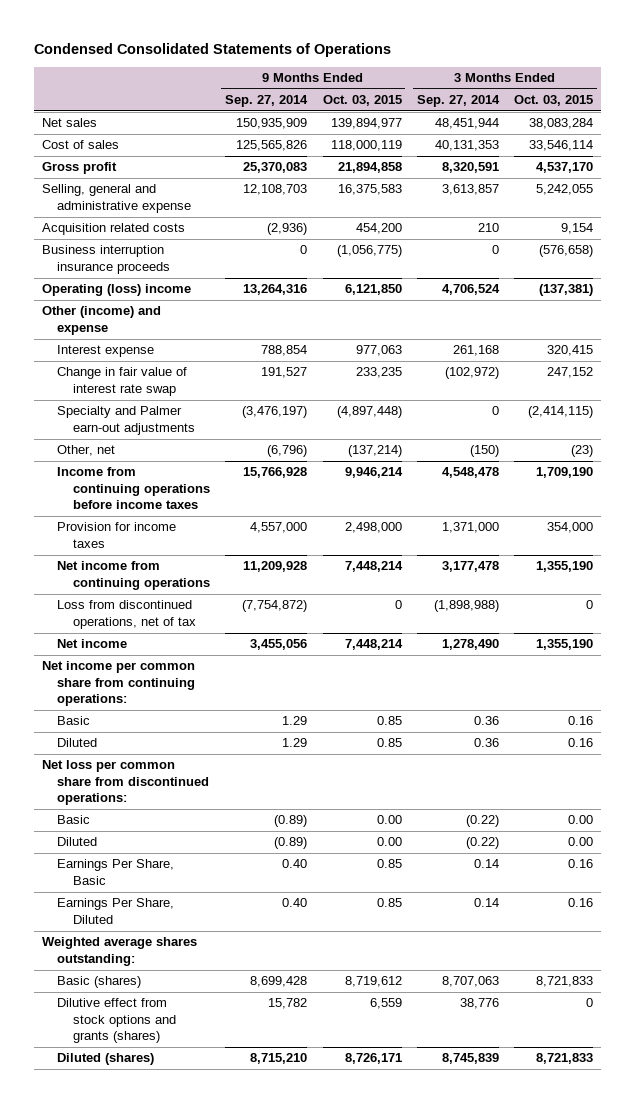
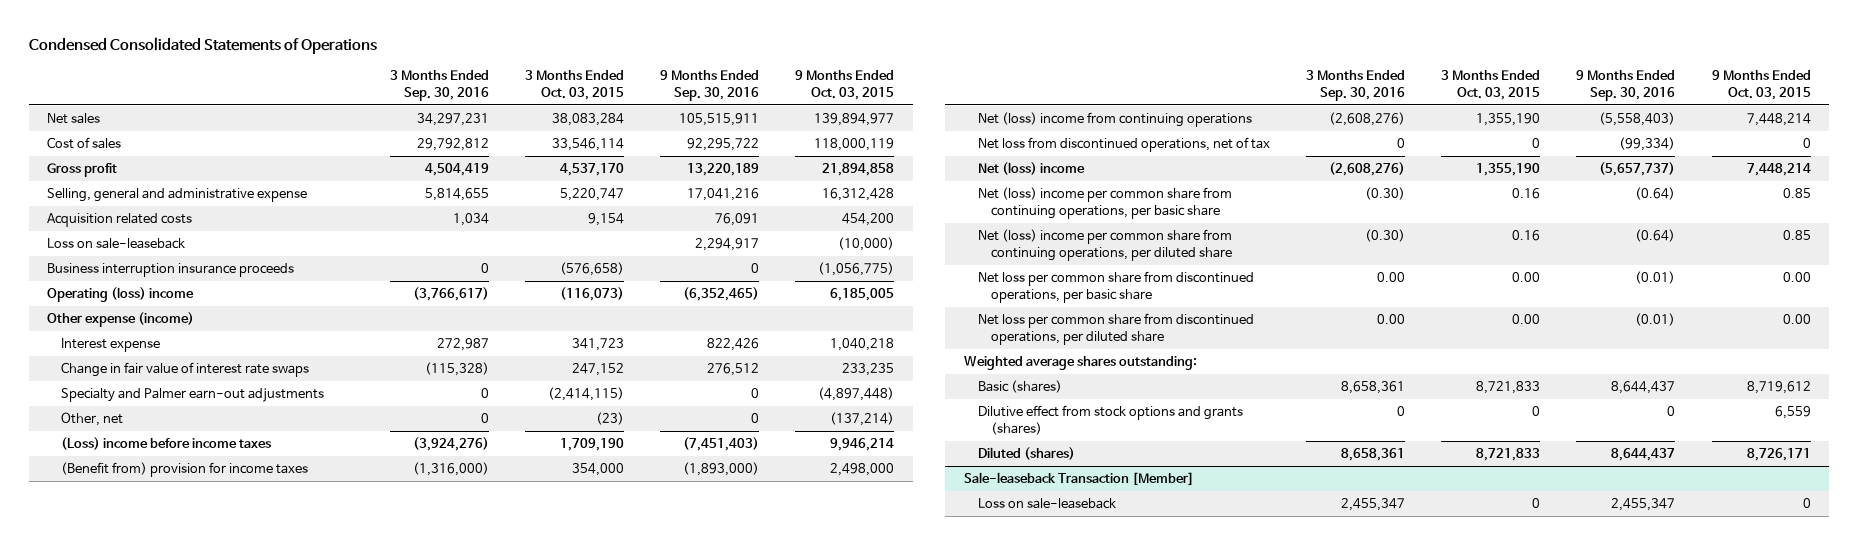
- | 9 Months Ended Sep. 27, 2014 | 9 Months Ended Oct. 03, 2015 | 3 Months Ended Sep. 27, 2014 | 3 Months Ended Oct. 03, 2015
+ | 3 Months Ended Sep. 30, 2016 | 3 Months Ended Oct. 03, 2015 | 9 Months Ended Sep. 30, 2016 | 9 Months Ended Oct. 03, 2015
- Selling, general and administrative expense | 12,108,703 | 16,375,583 | 3,613,857 | 5,242,055
+ Selling, general and administrative expense | 5,814,655 | 5,220,747 | 17,041,216 | 16,312,428
+ Loss on sale-leaseback | | | 2,294,917 | (10,000)
- Operating (loss) income | 13,264,316 | 6,121,850 | 4,706,524 | (137,381)
- Other (income) and expense
- Interest expense | 788,854 | 977,063 | 261,168 | 320,415
- Change in fair value of interest rate swap | 191,527 | 233,235 | (102,972) | 247,152
+ Operating (loss) income | (3,766,617) | (116,073) | (6,352,465) | 6,185,005
+ Other expense (income)
+ Interest expense | 272,987 | 341,723 | 822,426 | 1,040,218
+ Change in fair value of interest rate swaps | (115,328) | 247,152 | 276,512 | 233,235
- Income from continuing operations before income taxes | 15,766,928 | 9,946,214 | 4,548,478 | 1,709,190
- Provision for income taxes | 4,557,000 | 2,498,000 | 1,371,000 | 354,000
- Net income from continuing operations | 11,209,928 | 7,448,214 | 3,177,478 | 1,355,190
- Loss from discontinued operations, net of tax | (7,754,872) | 0 | (1,898,988) | 0
- Net income | 3,455,056 | 7,448,214 | 1,278,490 | 1,355,190
- Net income per common share from continuing operations:
- Basic | 1.29 | 0.85 | 0.36 | 0.16
- Diluted | 1.29 | 0.85 | 0.36 | 0.16
- Net loss per common share from discontinued operations:
- Basic | (0.89) | 0.00 | (0.22) | 0.00
- Diluted | (0.89) | 0.00 | (0.22) | 0.00
- Earnings Per Share, Basic | 0.40 | 0.85 | 0.14 | 0.16
- Earnings Per Share, Diluted | 0.40 | 0.85 | 0.14 | 0.16
+ (Loss) income before income taxes | (3,924,276) | 1,709,190 | (7,451,403) | 9,946,214
+ (Benefit from) provision for income taxes | (1,316,000) | 354,000 | (1,893,000) | 2,498,000
+ Net (loss) income from continuing operations | (2,608,276) | 1,355,190 | (5,558,403) | 7,448,214
+ Net loss from discontinued operations, net of tax | 0 | 0 | (99,334) | 0
+ Net (loss) income | (2,608,276) | 1,355,190 | (5,657,737) | 7,448,214
+ Net (loss) income per common share from continuing operations, per basic share | (0.30) | 0.16 | (0.64) | 0.85
+ Net (loss) income per common share from continuing operations, per diluted share | (0.30) | 0.16 | (0.64) | 0.85
+ Net loss per common share from discontinued operations, per basic share | 0.00 | 0.00 | (0.01) | 0.00
+ Net loss per common share from discontinued operations, per diluted share | 0.00 | 0.00 | (0.01) | 0.00
+ Sale-leaseback Transaction [Member]
+ Loss on sale-leaseback | 2,455,347 | 0 | 2,455,347 | 0

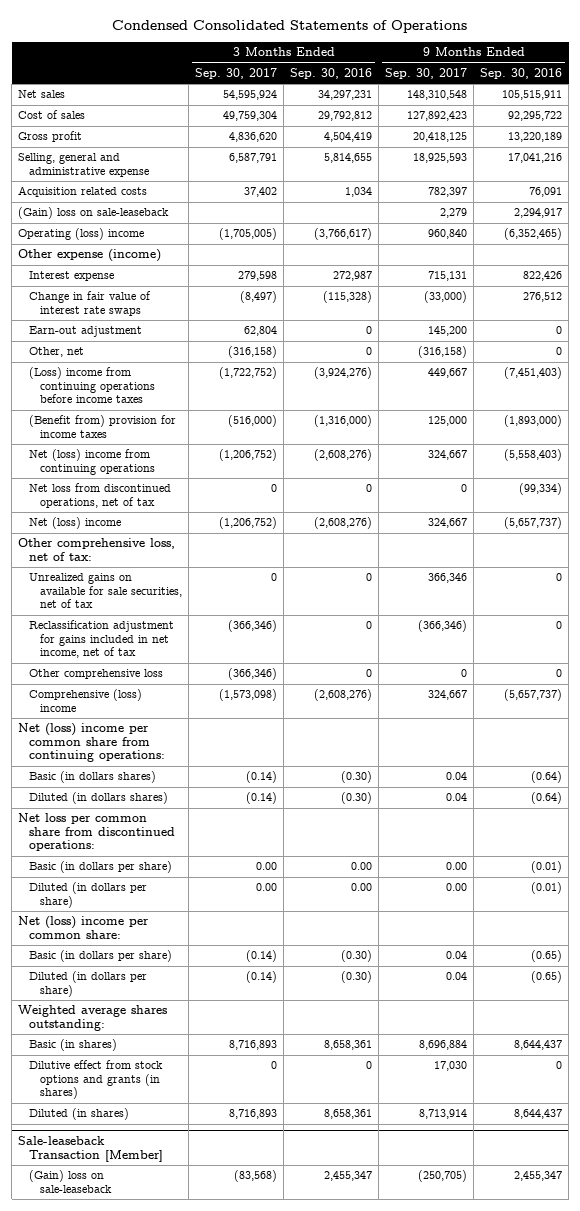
- | 3 Months Ended Sep. 30, 2016 | 3 Months Ended Oct. 03, 2015 | 9 Months Ended Sep. 30, 2016 | 9 Months Ended Oct. 03, 2015
+ | 3 Months Ended Sep. 30, 2017 | 3 Months Ended Sep. 30, 2016 | 9 Months Ended Sep. 30, 2017 | 9 Months Ended Sep. 30, 2016
- Loss on sale-leaseback | | | 2,294,917 | (10,000)
- Business interruption insurance proceeds | 0 | (576,658) | 0 | (1,056,775)
+ (Gain) loss on sale-leaseback | | | 2,279 | 2,294,917
- Specialty and Palmer earn-out adjustments | 0 | (2,414,115) | 0 | (4,897,448)
+ Earn-out adjustment | 62,804 | 0 | 145,200 | 0
- (Loss) income before income taxes | (3,924,276) | 1,709,190 | (7,451,403) | 9,946,214
+ (Loss) income from continuing operations before income taxes | (1,722,752) | (3,924,276) | 449,667 | (7,451,403)
- Net (loss) income per common share from continuing operations, per basic share | (0.30) | 0.16 | (0.64) | 0.85
- Net (loss) income per common share from continuing operations, per diluted share | (0.30) | 0.16 | (0.64) | 0.85
- Net loss per common share from discontinued operations, per basic share | 0.00 | 0.00 | (0.01) | 0.00
- Net loss per common share from discontinued operations, per diluted share | 0.00 | 0.00 | (0.01) | 0.00
+ Other comprehensive loss, net of tax:
+ Unrealized gains on available for sale securities, net of tax | 0 | 0 | 366,346 | 0
+ Reclassification adjustment for gains included in net income, net of tax | (366,346) | 0 | (366,346) | 0
+ Other comprehensive loss | (366,346) | 0 | 0 | 0
+ Comprehensive (loss) income | (1,573,098) | (2,608,276) | 324,667 | (5,657,737)
+ Net (loss) income per common share from continuing operations:
+ Basic (in dollars shares) | (0.14) | (0.30) | 0.04 | (0.64)
+ Diluted (in dollars shares) | (0.14) | (0.30) | 0.04 | (0.64)
+ Net loss per common share from discontinued operations:
+ Basic (in dollars per share) | 0.00 | 0.00 | 0.00 | (0.01)
+ Diluted (in dollars per share) | 0.00 | 0.00 | 0.00 | (0.01)
+ Net (loss) income per common share:
+ Basic (in dollars per share) | (0.14) | (0.30) | 0.04 | (0.65)
+ Diluted (in dollars per share) | (0.14) | (0.30) | 0.04 | (0.65)
- Basic (shares) | 8,658,361 | 8,721,833 | 8,644,437 | 8,719,612
- Dilutive effect from stock options and grants (shares) | 0 | 0 | 0 | 6,559
- Diluted (shares) | 8,658,361 | 8,721,833 | 8,644,437 | 8,726,171
+ Basic (in shares) | 8,716,893 | 8,658,361 | 8,696,884 | 8,644,437
+ Dilutive effect from stock options and grants (in shares) | 0 | 0 | 17,030 | 0
+ Diluted (in shares) | 8,716,893 | 8,658,361 | 8,713,914 | 8,644,437
@ Sale-leaseback Transaction [Member]
- Loss on sale-leaseback | 2,455,347 | 0 | 2,455,347 | 0
+ (Gain) loss on sale-leaseback | (83,568) | 2,455,347 | (250,705) | 2,455,347

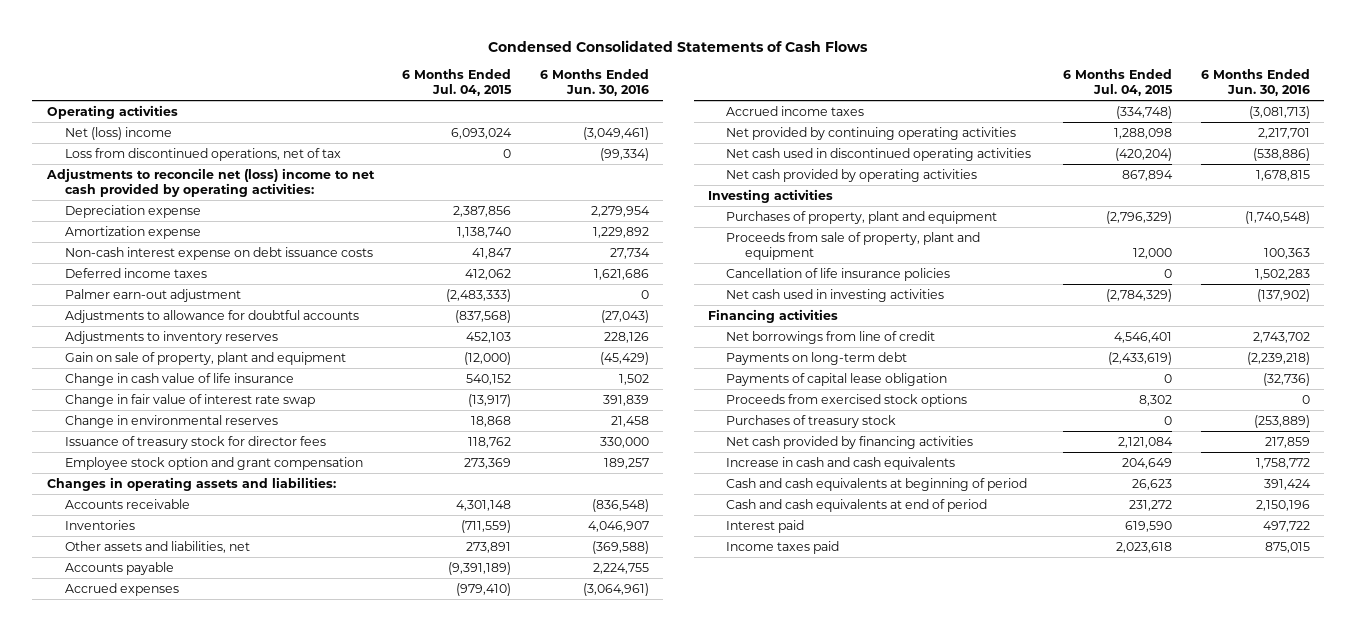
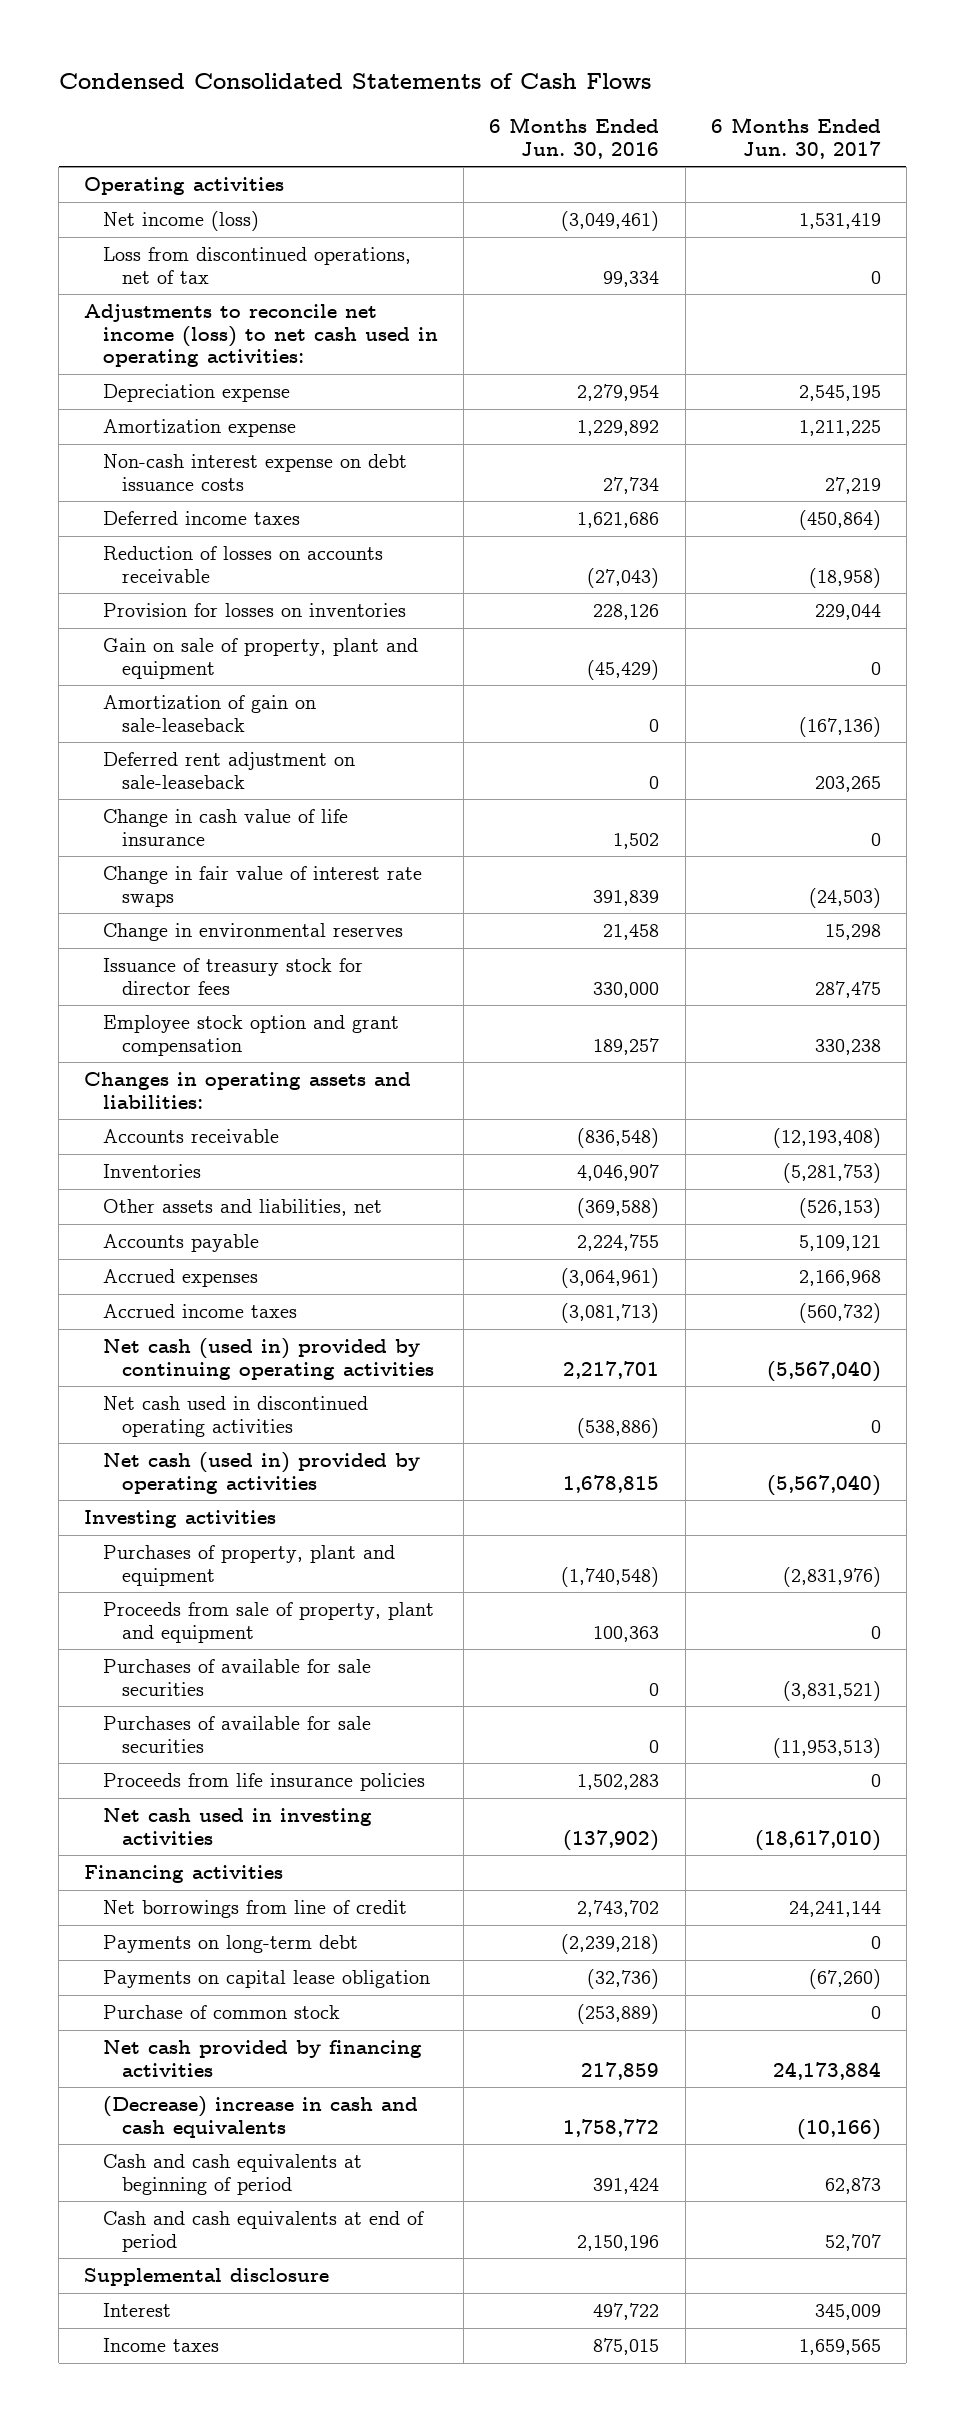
- | 6 Months Ended Jul. 04, 2015 | 6 Months Ended Jun. 30, 2016
+ | 6 Months Ended Jun. 30, 2016 | 6 Months Ended Jun. 30, 2017
- Net (loss) income | 6,093,024 | (3,049,461)
- Loss from discontinued operations, net of tax | 0 | (99,334)
- Adjustments to reconcile net (loss) income to net cash provided by operating activities:
+ Net income (loss) | (3,049,461) | 1,531,419
+ Loss from discontinued operations, net of tax | 99,334 | 0
+ Adjustments to reconcile net income (loss) to net cash used in operating activities:
- Palmer earn-out adjustment | (2,483,333) | 0
- Adjustments to allowance for doubtful accounts | (837,568) | (27,043)
- Adjustments to inventory reserves | 452,103 | 228,126
+ Reduction of losses on accounts receivable | (27,043) | (18,958)
+ Provision for losses on inventories | 228,126 | 229,044
+ Amortization of gain on sale-leaseback | 0 | (167,136)
+ Deferred rent adjustment on sale-leaseback | 0 | 203,265
- Change in fair value of interest rate swap | (13,917) | 391,839
+ Change in fair value of interest rate swaps | 391,839 | (24,503)
- Net provided by continuing operating activities | 1,288,098 | 2,217,701
+ Net cash (used in) provided by continuing operating activities | 2,217,701 | (5,567,040)
- Net cash provided by operating activities | 867,894 | 1,678,815
+ Net cash (used in) provided by operating activities | 1,678,815 | (5,567,040)
- Cancellation of life insurance policies | 0 | 1,502,283
+ Purchases of available for sale securities | 0 | (3,831,521)
+ Purchases of available for sale securities | 0 | (11,953,513)
+ Proceeds from life insurance policies | 1,502,283 | 0
- Payments of capital lease obligation | 0 | (32,736)
- Proceeds from exercised stock options | 8,302 | 0
- Purchases of treasury stock | 0 | (253,889)
+ Payments on capital lease obligation | (32,736) | (67,260)
+ Purchase of common stock | (253,889) | 0
- Increase in cash and cash equivalents | 204,649 | 1,758,772
+ (Decrease) increase in cash and cash equivalents | 1,758,772 | (10,166)
- Interest paid | 619,590 | 497,722
- Income taxes paid | 2,023,618 | 875,015
+ Supplemental disclosure
+ Interest | 497,722 | 345,009
+ Income taxes | 875,015 | 1,659,565

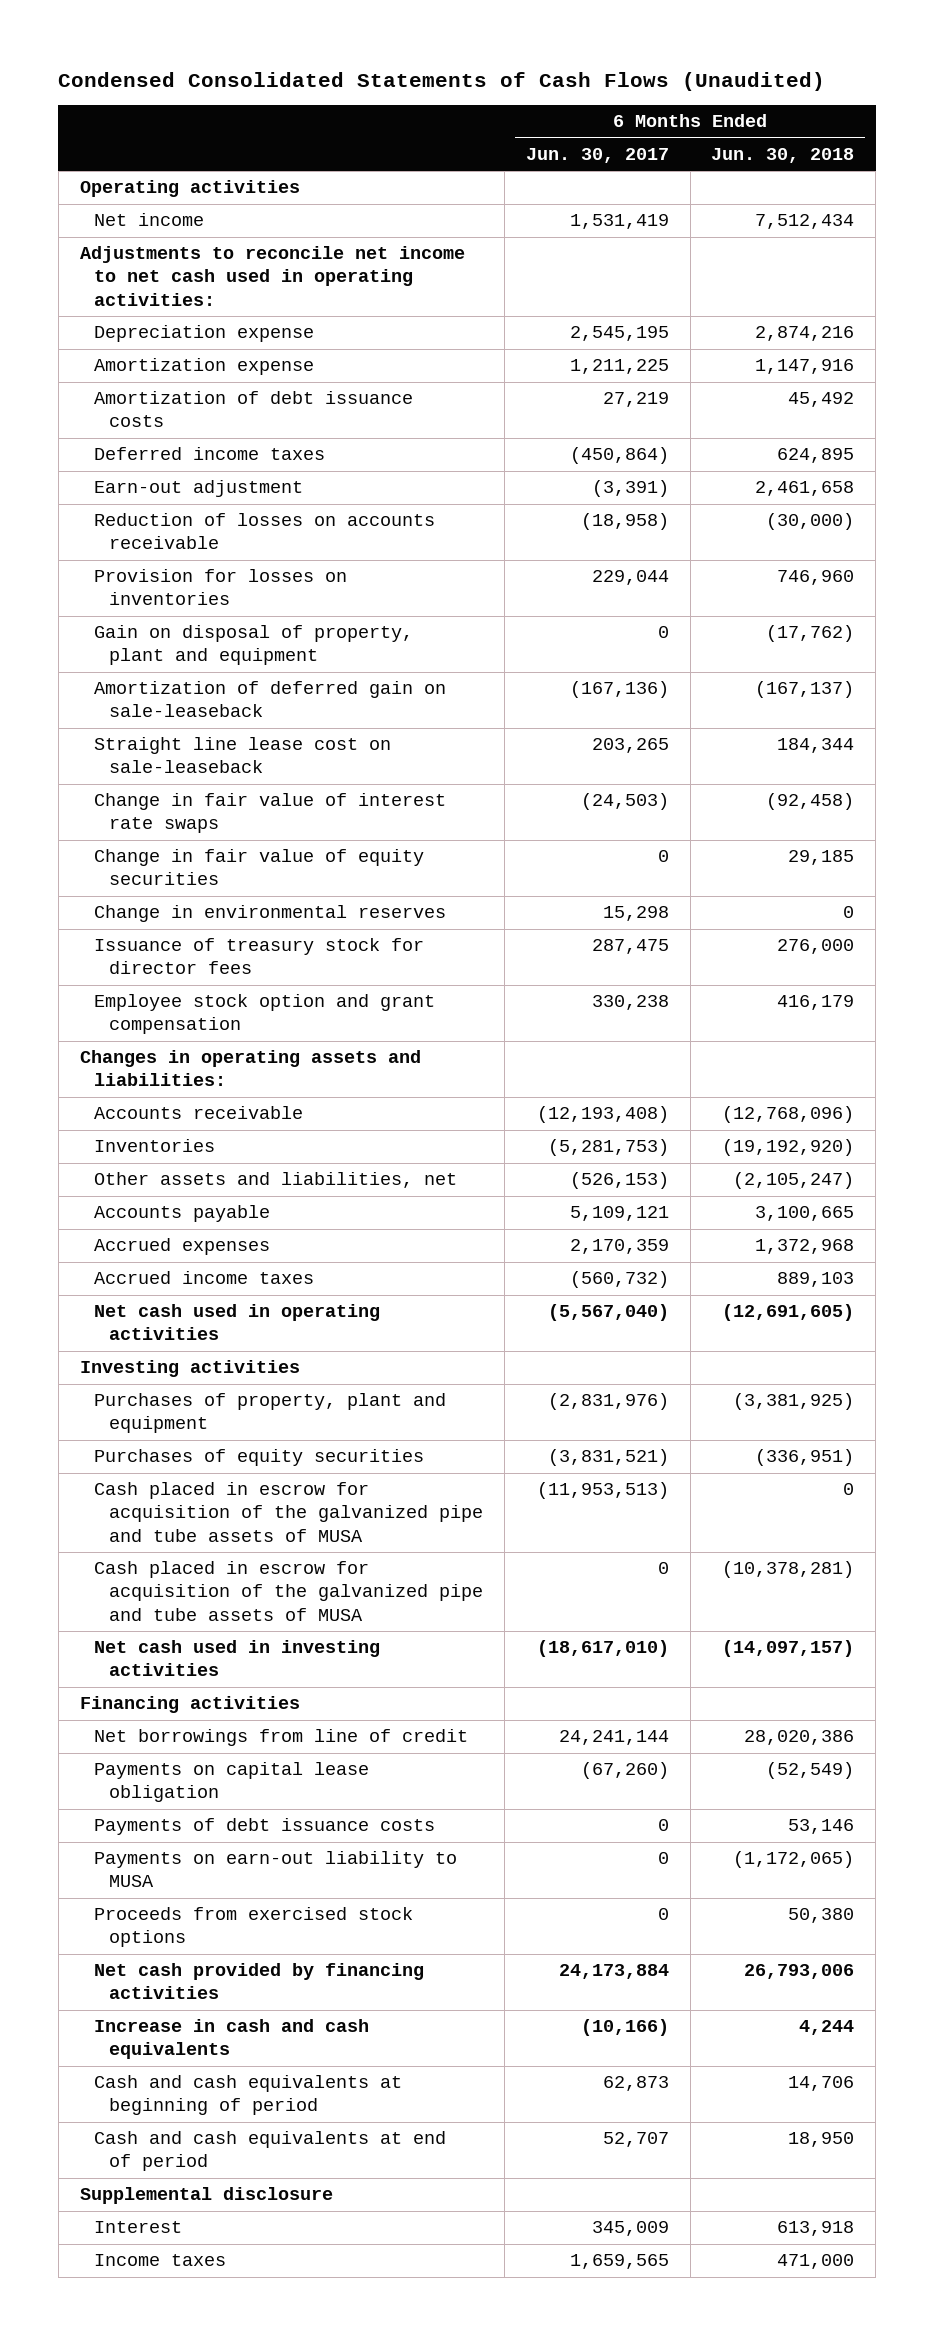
- Condensed Consolidated Statements of Cash Flows
+ Condensed Consolidated Statements of Cash Flows (Unaudited)
- | 6 Months Ended Jun. 30, 2016 | 6 Months Ended Jun. 30, 2017
+ | 6 Months Ended Jun. 30, 2017 | 6 Months Ended Jun. 30, 2018
- Net income (loss) | (3,049,461) | 1,531,419
- Loss from discontinued operations, net of tax | 99,334 | 0
- Adjustments to reconcile net income (loss) to net cash used in operating activities:
+ Net income | 1,531,419 | 7,512,434
+ Adjustments to reconcile net income to net cash used in operating activities:
- Non-cash interest expense on debt issuance costs | 27,734 | 27,219
+ Amortization of debt issuance costs | 27,219 | 45,492
+ Earn-out adjustment | (3,391) | 2,461,658
- Gain on sale of property, plant and equipment | (45,429) | 0
- Amortization of gain on sale-leaseback | 0 | (167,136)
- Deferred rent adjustment on sale-leaseback | 0 | 203,265
- Change in cash value of life insurance | 1,502 | 0
+ Gain on disposal of property, plant and equipment | 0 | (17,762)
+ Amortization of deferred gain on sale-leaseback | (167,136) | (167,137)
+ Straight line lease cost on sale-leaseback | 203,265 | 184,344
+ Change in fair value of equity securities | 0 | 29,185
- Accrued expenses | (3,064,961) | 2,166,968
+ Accrued expenses | 2,170,359 | 1,372,968
- Net cash (used in) provided by continuing operating activities | 2,217,701 | (5,567,040)
- Net cash used in discontinued operating activities | (538,886) | 0
- Net cash (used in) provided by operating activities | 1,678,815 | (5,567,040)
+ Net cash used in operating activities | (5,567,040) | (12,691,605)
- Proceeds from sale of property, plant and equipment | 100,363 | 0
- Purchases of available for sale securities | 0 | (3,831,521)
- Purchases of available for sale securities | 0 | (11,953,513)
- Proceeds from life insurance policies | 1,502,283 | 0
+ Purchases of equity securities | (3,831,521) | (336,951)
+ Cash placed in escrow for acquisition of the galvanized pipe and tube assets of MUSA | (11,953,513) | 0
+ Cash placed in escrow for acquisition of the galvanized pipe and tube assets of MUSA | 0 | (10,378,281)
- Payments on long-term debt | (2,239,218) | 0
- Purchase of common stock | (253,889) | 0
+ Payments of debt issuance costs | 0 | 53,146
+ Payments on earn-out liability to MUSA | 0 | (1,172,065)
+ Proceeds from exercised stock options | 0 | 50,380
- (Decrease) increase in cash and cash equivalents | 1,758,772 | (10,166)
+ Increase in cash and cash equivalents | (10,166) | 4,244

